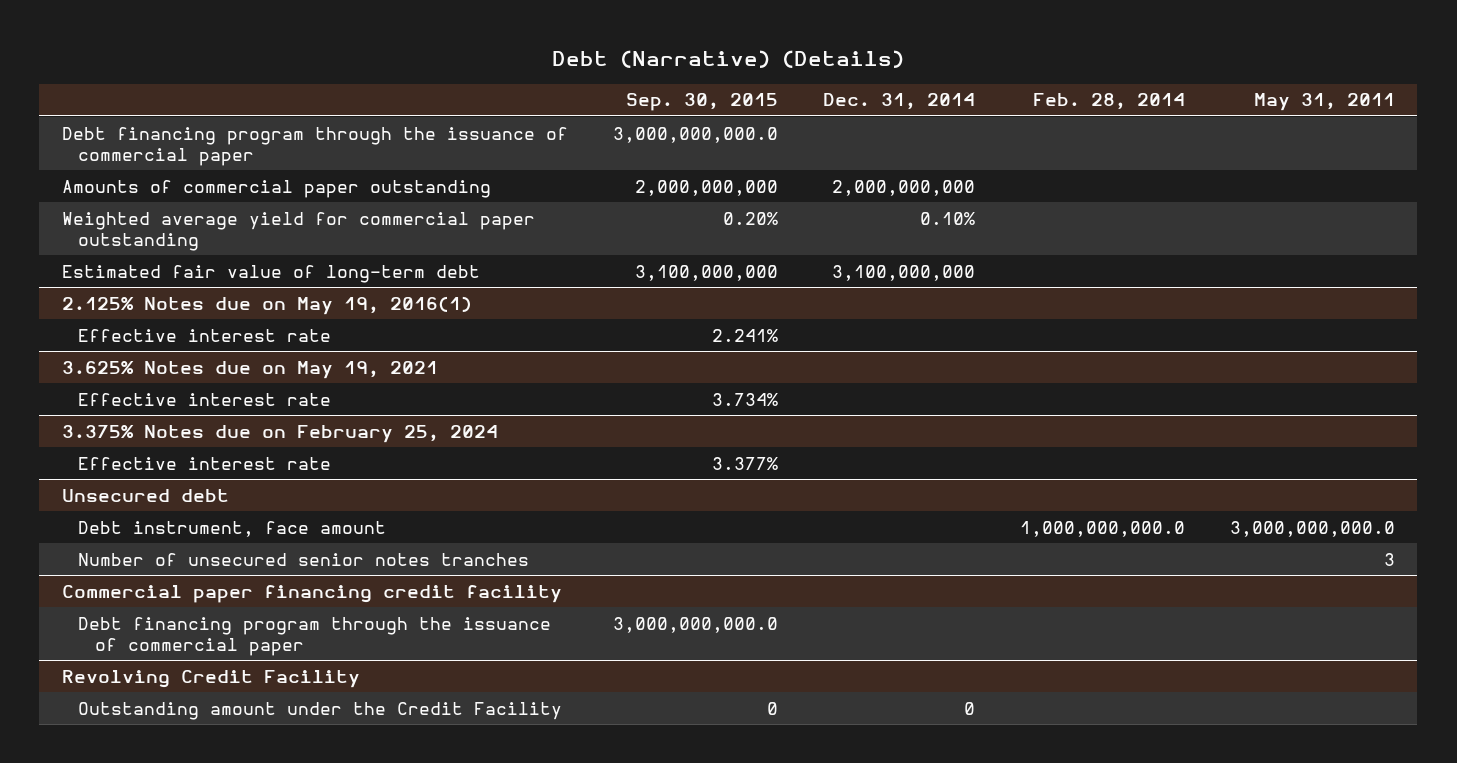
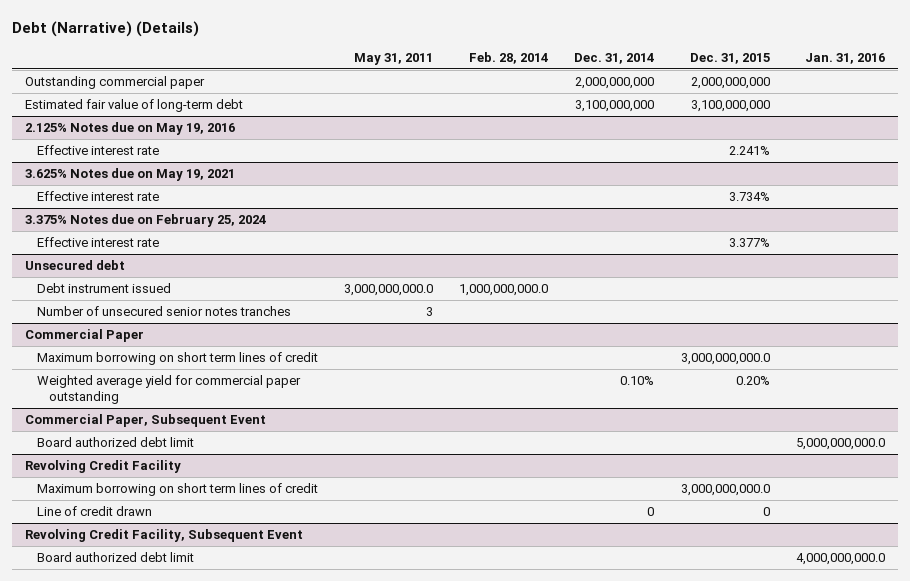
- | Sep. 30, 2015 | Dec. 31, 2014 | Feb. 28, 2014 | May 31, 2011
+ | May 31, 2011 | Feb. 28, 2014 | Dec. 31, 2014 | Dec. 31, 2015 | Jan. 31, 2016
- Debt financing program through the issuance of commercial paper | 3,000,000,000.0 | | |
- Amounts of commercial paper outstanding | 2,000,000,000 | 2,000,000,000 | |
- Weighted average yield for commercial paper outstanding | 0.20% | 0.10% | |
+ Outstanding commercial paper | | | 2,000,000,000 | 2,000,000,000 |
- 2.125% Notes due on May 19, 2016(1)
+ 2.125% Notes due on May 19, 2016
@ Unsecured debt
- Debt instrument, face amount | | | 1,000,000,000.0 | 3,000,000,000.0
+ Debt instrument issued | 3,000,000,000.0 | 1,000,000,000.0 | | |
- Commercial paper financing credit facility
- Debt financing program through the issuance of commercial paper | 3,000,000,000.0 | | |
+ Commercial Paper
+ Maximum borrowing on short term lines of credit | | | | 3,000,000,000.0 |
+ Weighted average yield for commercial paper outstanding | | | 0.10% | 0.20% |
+ Commercial Paper, Subsequent Event
+ Board authorized debt limit | | | | | 5,000,000,000.0
@ Revolving Credit Facility
- Outstanding amount under the Credit Facility | 0 | 0 | |
+ Maximum borrowing on short term lines of credit | | | | 3,000,000,000.0 |
+ Line of credit drawn | | | 0 | 0 |
+ Revolving Credit Facility, Subsequent Event
+ Board authorized debt limit | | | | | 4,000,000,000.0

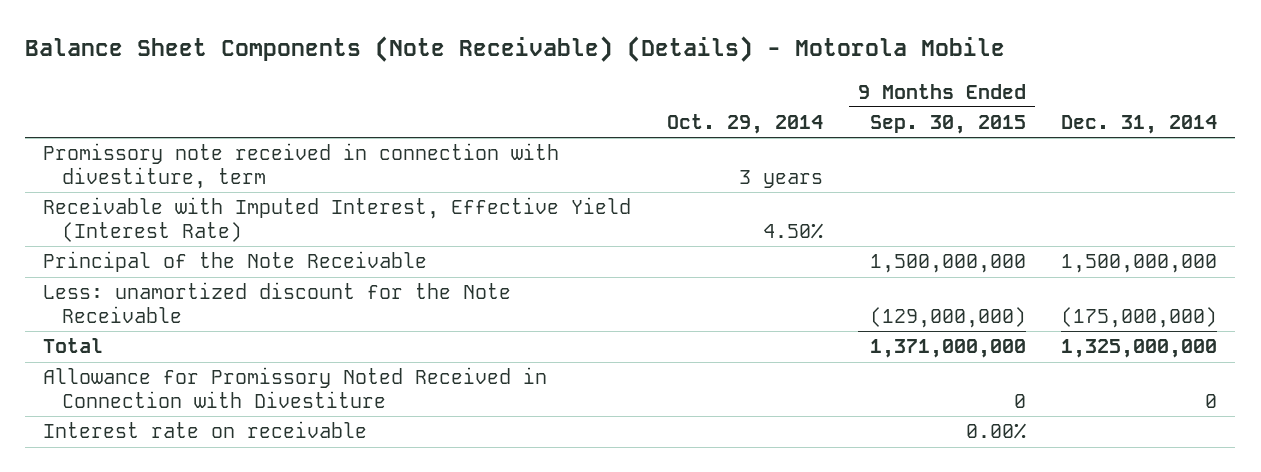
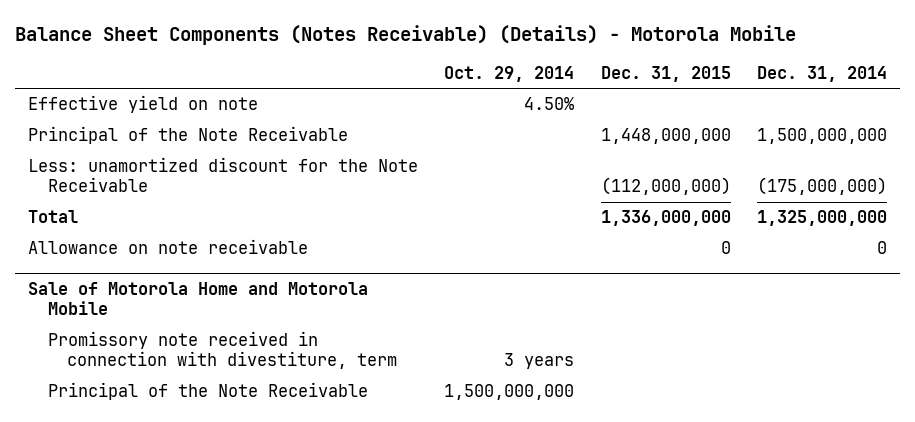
- Balance Sheet Components (Note Receivable) (Details) - Motorola Mobile
+ Balance Sheet Components (Notes Receivable) (Details) - Motorola Mobile
- | Oct. 29, 2014 | 9 Months Ended Sep. 30, 2015 | Dec. 31, 2014
+ | Oct. 29, 2014 | Dec. 31, 2015 | Dec. 31, 2014
- Promissory note received in connection with divestiture, term | 3 years | |
- Receivable with Imputed Interest, Effective Yield (Interest Rate) | 4.50% | |
+ Effective yield on note | 4.50% | |
- Allowance for Promissory Noted Received in Connection with Divestiture | | 0 | 0
- Interest rate on receivable | | 0.00% |
+ Allowance on note receivable | | 0 | 0
+ Sale of Motorola Home and Motorola Mobile
+ Promissory note received in connection with divestiture, term | 3 years | |
+ Principal of the Note Receivable | 1,500,000,000 | |

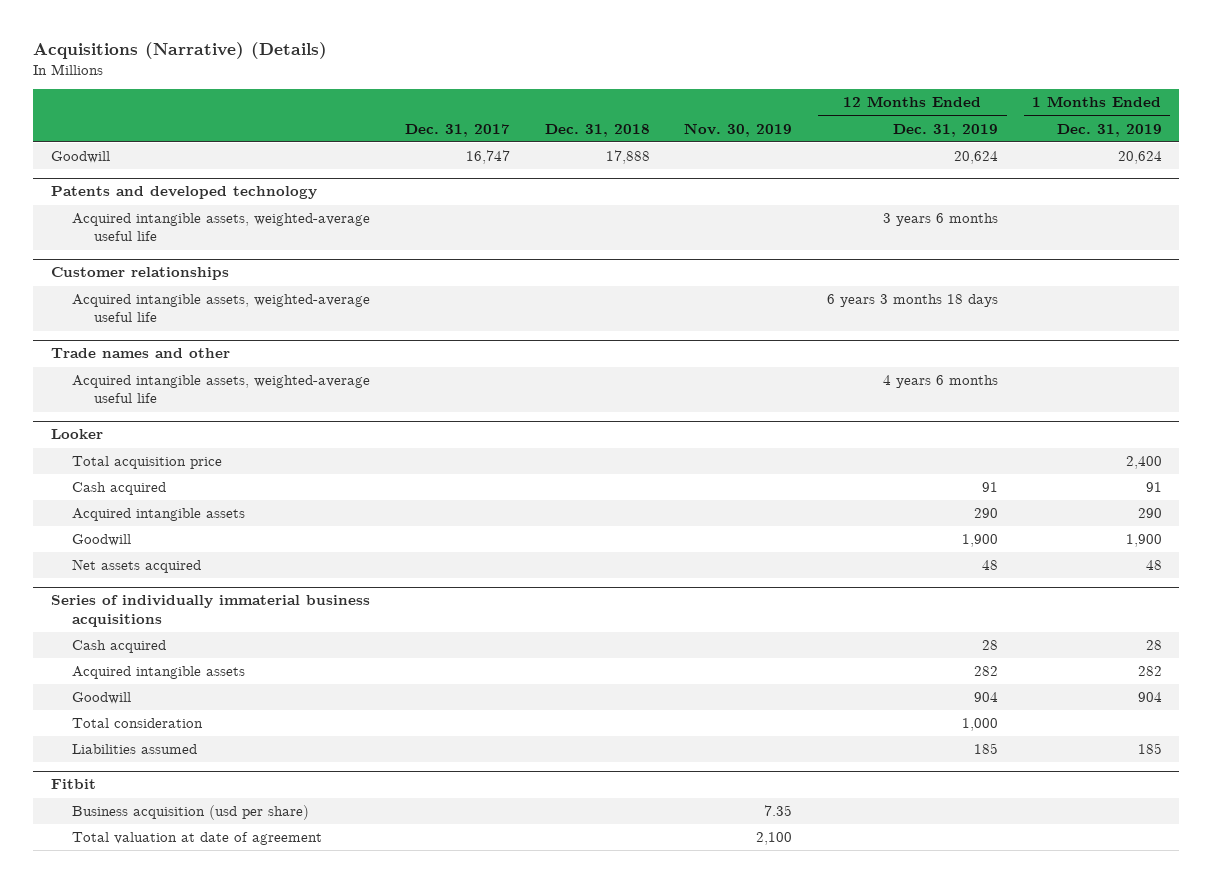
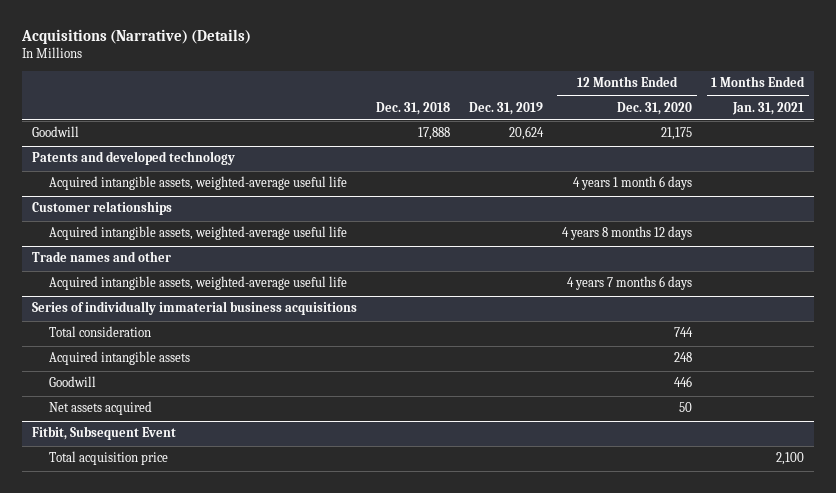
- | Dec. 31, 2017 | Dec. 31, 2018 | Nov. 30, 2019 | 12 Months Ended Dec. 31, 2019 | 1 Months Ended Dec. 31, 2019
+ | Dec. 31, 2018 | Dec. 31, 2019 | 12 Months Ended Dec. 31, 2020 | 1 Months Ended Jan. 31, 2021
- Looker
- Total acquisition price | | | | | 2,400
- Cash acquired | | | | 91 | 91
- Acquired intangible assets | | | | 290 | 290
- Goodwill | | | | 1,900 | 1,900
- Net assets acquired | | | | 48 | 48
@ Series of individually immaterial business acquisitions
- Cash acquired | | | | 28 | 28
moved up: Total consideration | | | 744 |
- Liabilities assumed | | | | 185 | 185
- Fitbit
- Business acquisition (usd per share) | | | 7.35 | |
- Total valuation at date of agreement | | | 2,100 | |
@ Series of individually immaterial business acquisitions
+ Net assets acquired | | | 50 |
+ Fitbit, Subsequent Event
+ Total acquisition price | | | | 2,100

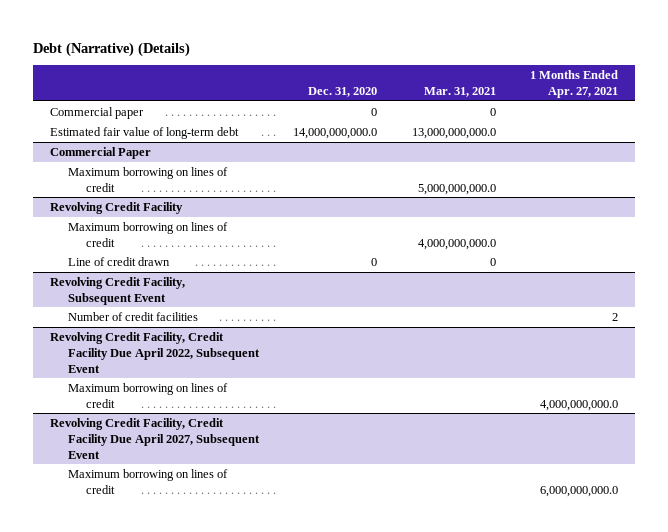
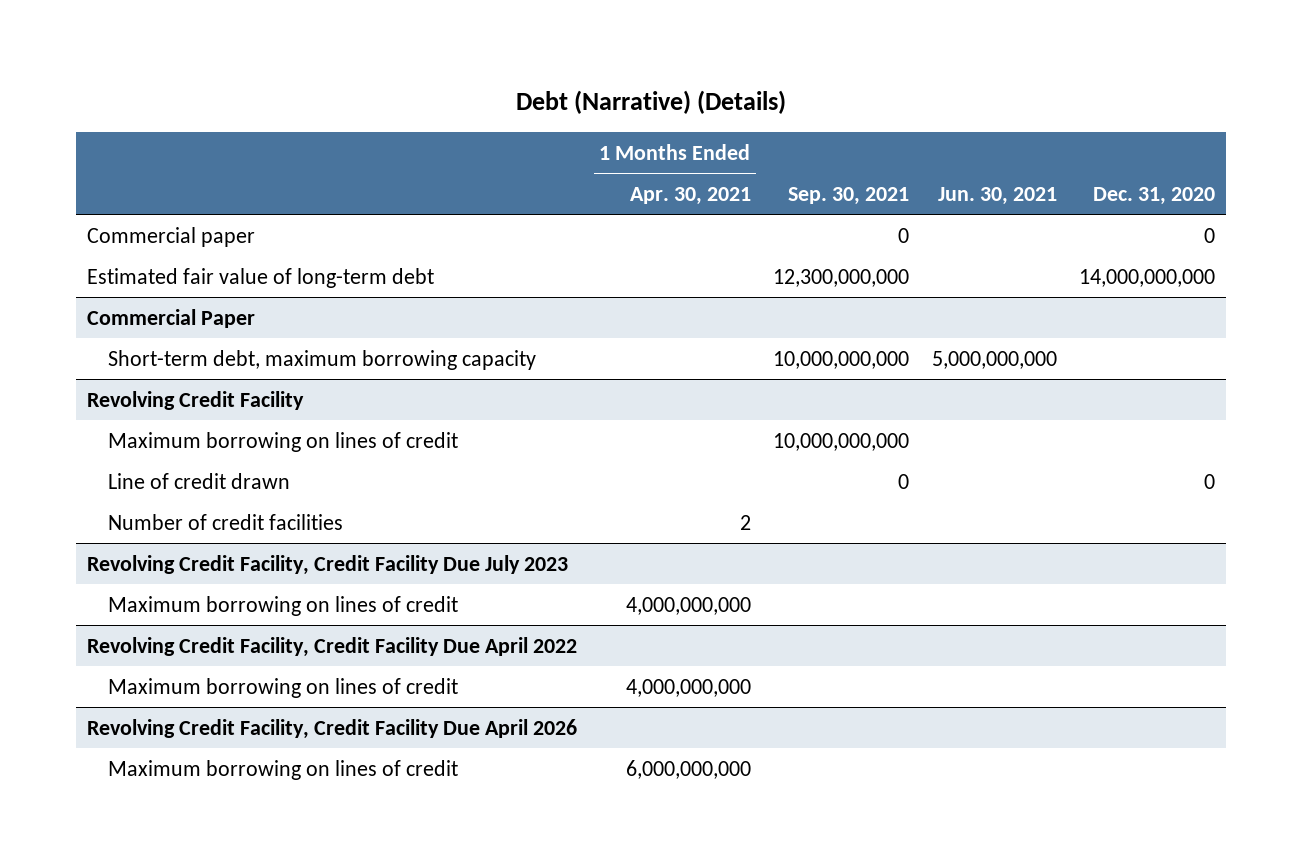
- | Dec. 31, 2020 | Mar. 31, 2021 | 1 Months Ended Apr. 27, 2021
+ | 1 Months Ended Apr. 30, 2021 | Sep. 30, 2021 | Jun. 30, 2021 | Dec. 31, 2020
- Estimated fair value of long-term debt | 14,000,000,000.0 | 13,000,000,000.0 |
+ Estimated fair value of long-term debt | | 12,300,000,000 | | 14,000,000,000
@ Commercial Paper
- Maximum borrowing on lines of credit | | 5,000,000,000.0 |
+ Short-term debt, maximum borrowing capacity | | 10,000,000,000 | 5,000,000,000 |
- Revolving Credit Facility, Subsequent Event
- Number of credit facilities | | | 2
- Revolving Credit Facility, Credit Facility Due April 2022, Subsequent Event
@ Revolving Credit Facility
+ Number of credit facilities | 2 | | |
+ Revolving Credit Facility, Credit Facility Due July 2023
+ Maximum borrowing on lines of credit | 4,000,000,000 | | |
+ Revolving Credit Facility, Credit Facility Due April 2022
- Revolving Credit Facility, Credit Facility Due April 2027, Subsequent Event
+ Revolving Credit Facility, Credit Facility Due April 2026

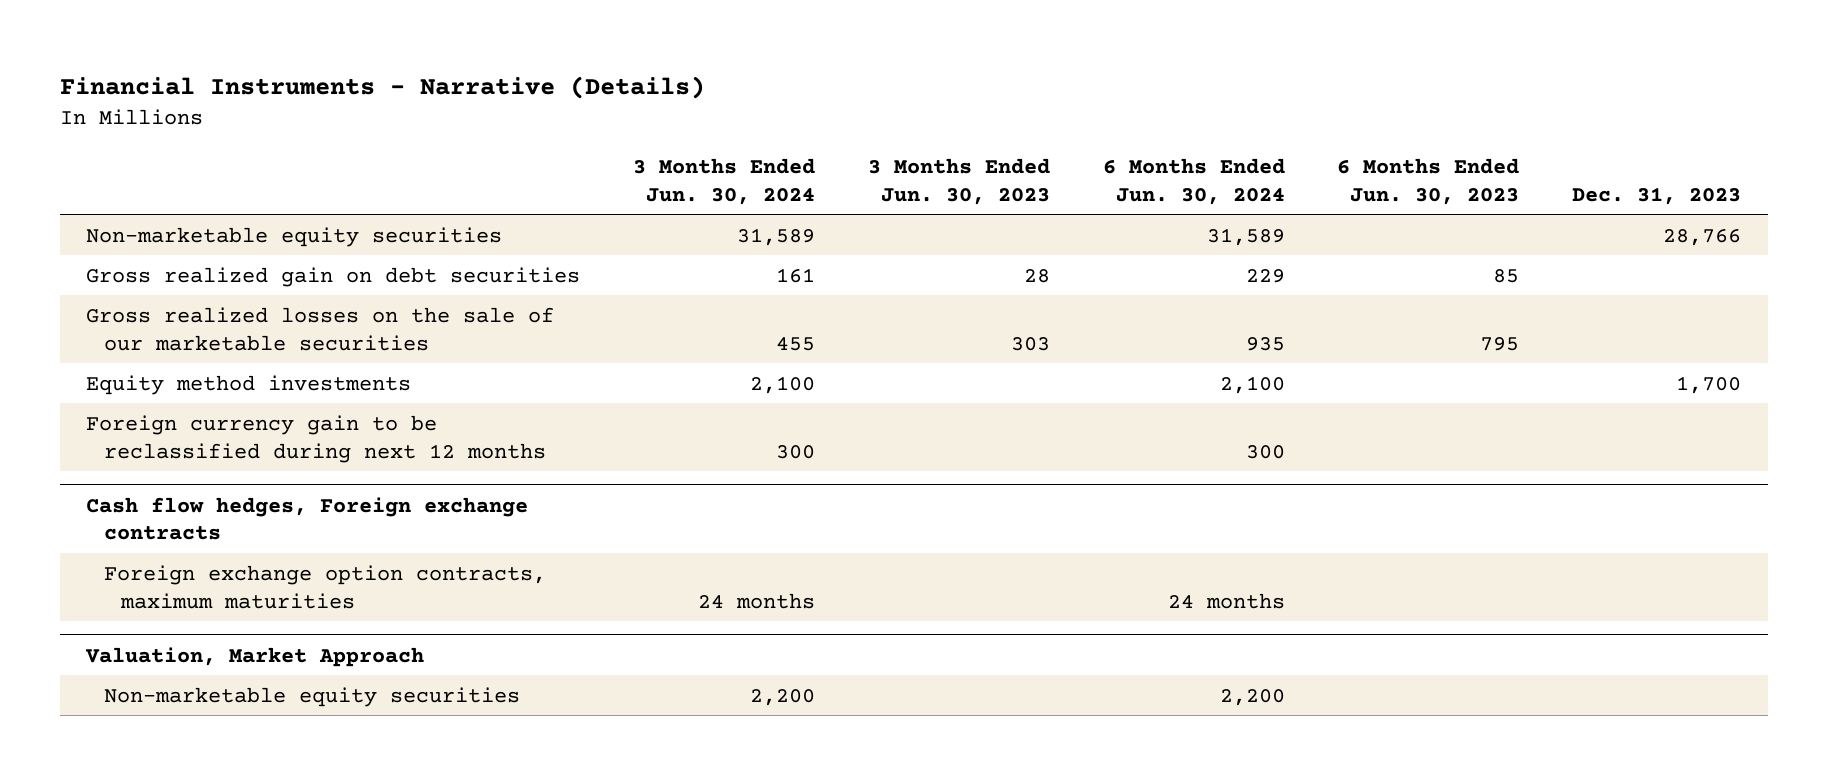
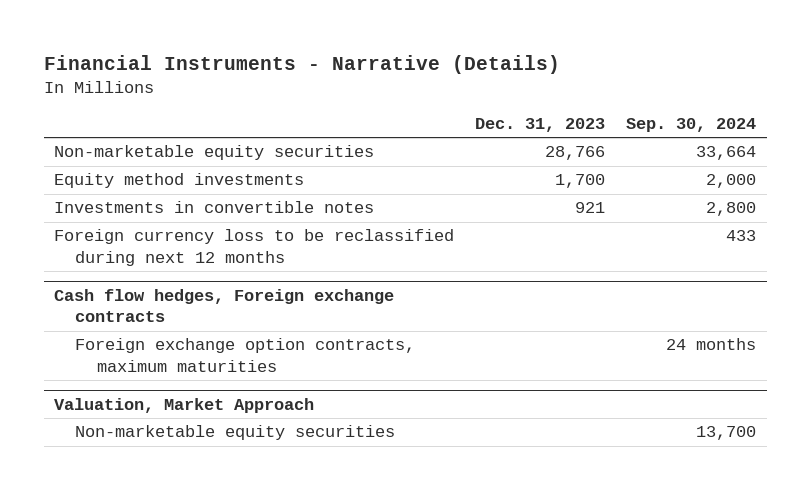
- | 3 Months Ended Jun. 30, 2024 | 3 Months Ended Jun. 30, 2023 | 6 Months Ended Jun. 30, 2024 | 6 Months Ended Jun. 30, 2023 | Dec. 31, 2023
+ | Dec. 31, 2023 | Sep. 30, 2024
- Gross realized gain on debt securities | 161 | 28 | 229 | 85 |
- Gross realized losses on the sale of our marketable securities | 455 | 303 | 935 | 795 |
- Foreign currency gain to be reclassified during next 12 months | 300 | | 300 | |
+ Investments in convertible notes | 921 | 2,800
+ Foreign currency loss to be reclassified during next 12 months | | 433

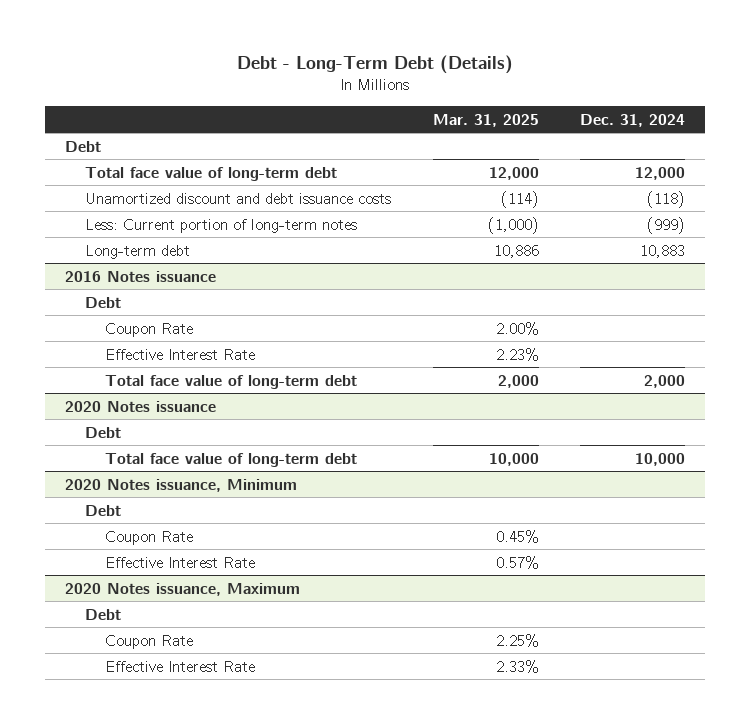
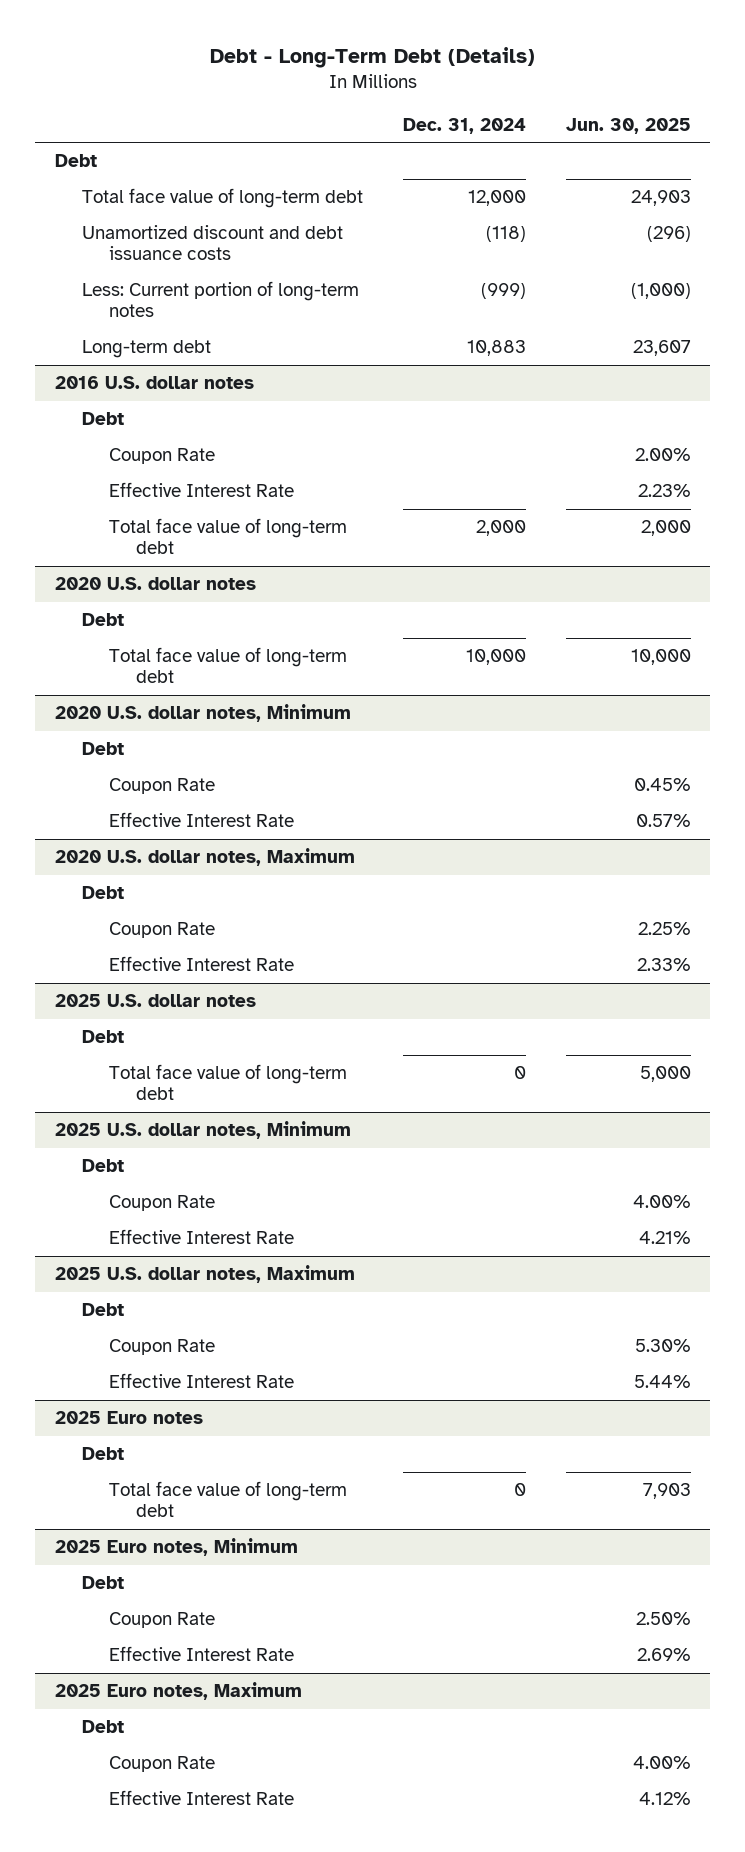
- | Mar. 31, 2025 | Dec. 31, 2024
+ | Dec. 31, 2024 | Jun. 30, 2025
- 2016 Notes issuance
+ 2016 U.S. dollar notes
- 2020 Notes issuance
+ 2020 U.S. dollar notes
- 2020 Notes issuance, Minimum
- Debt
- Coupon Rate | 0.45% |
- Effective Interest Rate | 0.57% |
- 2020 Notes issuance, Maximum
- Debt
- Coupon Rate | 2.25% |
- Effective Interest Rate | 2.33% |
+ 2020 U.S. dollar notes, Minimum
+ Debt
+ Coupon Rate | | 0.45%
+ Effective Interest Rate | | 0.57%
+ 2020 U.S. dollar notes, Maximum
+ Debt
+ Coupon Rate | | 2.25%
+ Effective Interest Rate | | 2.33%
+ 2025 U.S. dollar notes
+ Debt
+ Total face value of long-term debt | 0 | 5,000
+ 2025 U.S. dollar notes, Minimum
+ Debt
+ Coupon Rate | | 4.00%
+ Effective Interest Rate | | 4.21%
+ 2025 U.S. dollar notes, Maximum
+ Debt
+ Coupon Rate | | 5.30%
+ Effective Interest Rate | | 5.44%
+ 2025 Euro notes
+ Debt
+ Total face value of long-term debt | 0 | 7,903
+ 2025 Euro notes, Minimum
+ Debt
+ Coupon Rate | | 2.50%
+ Effective Interest Rate | | 2.69%
+ 2025 Euro notes, Maximum
+ Debt
+ Coupon Rate | | 4.00%
+ Effective Interest Rate | | 4.12%

